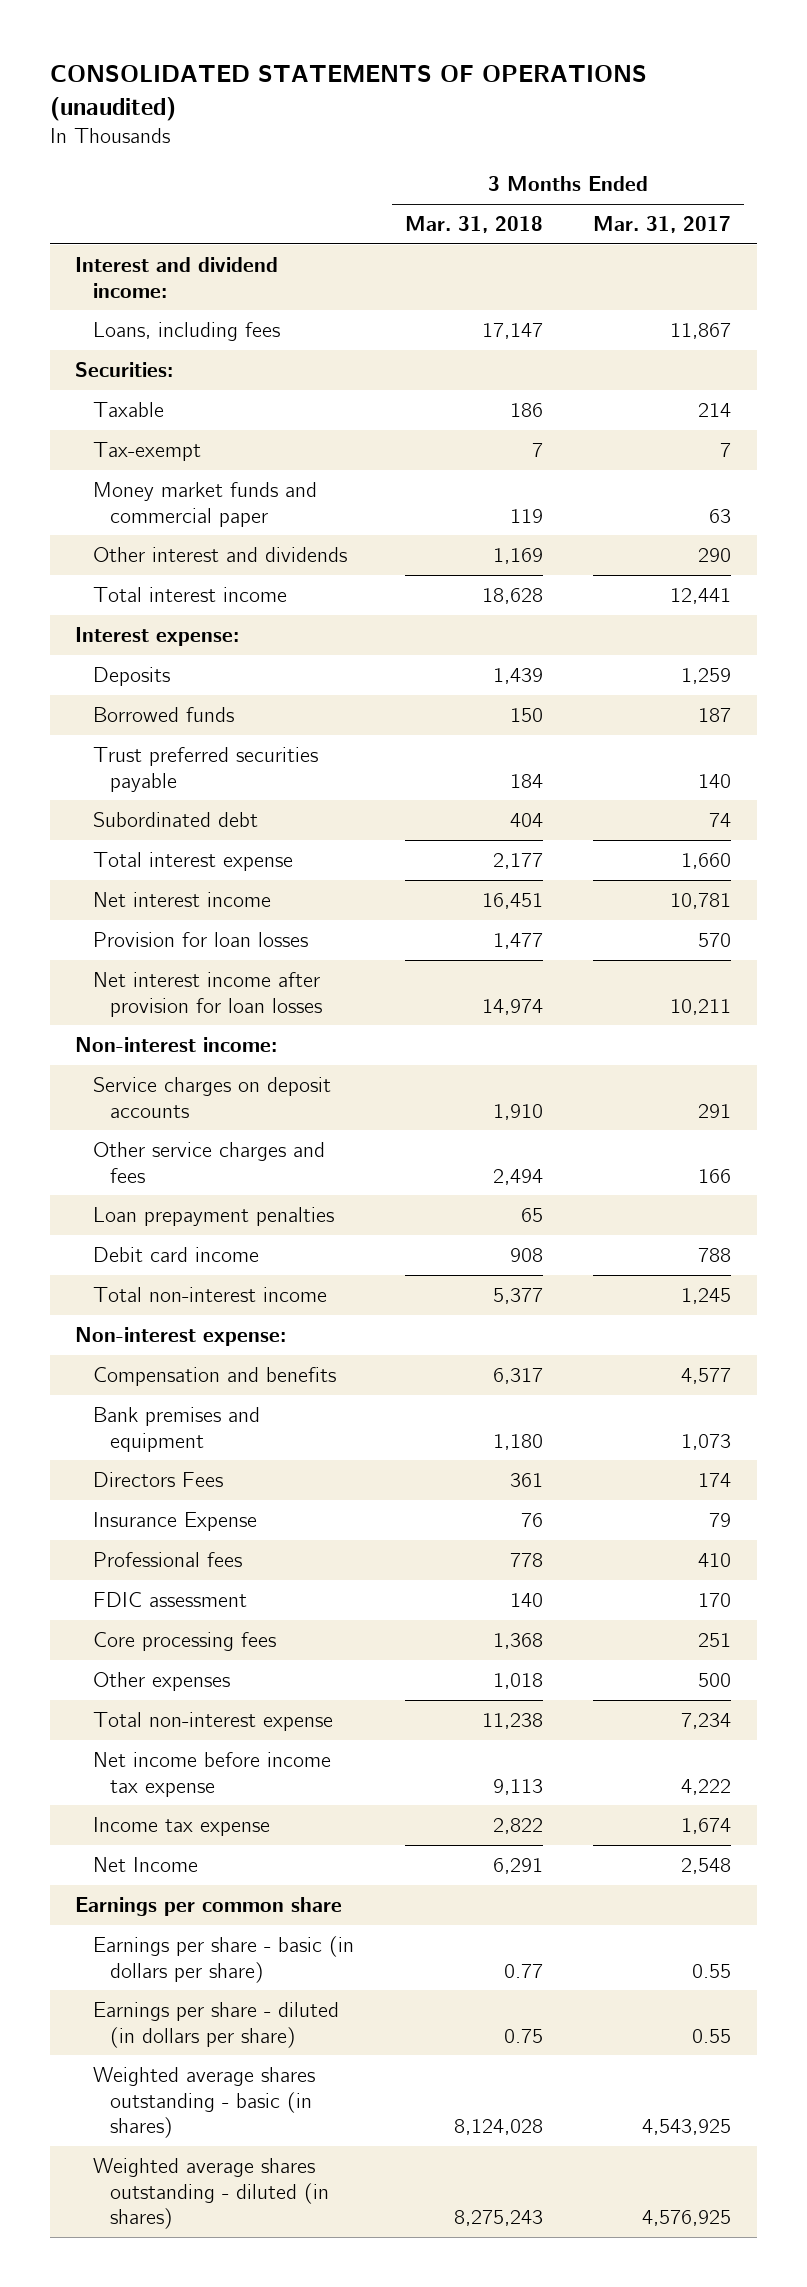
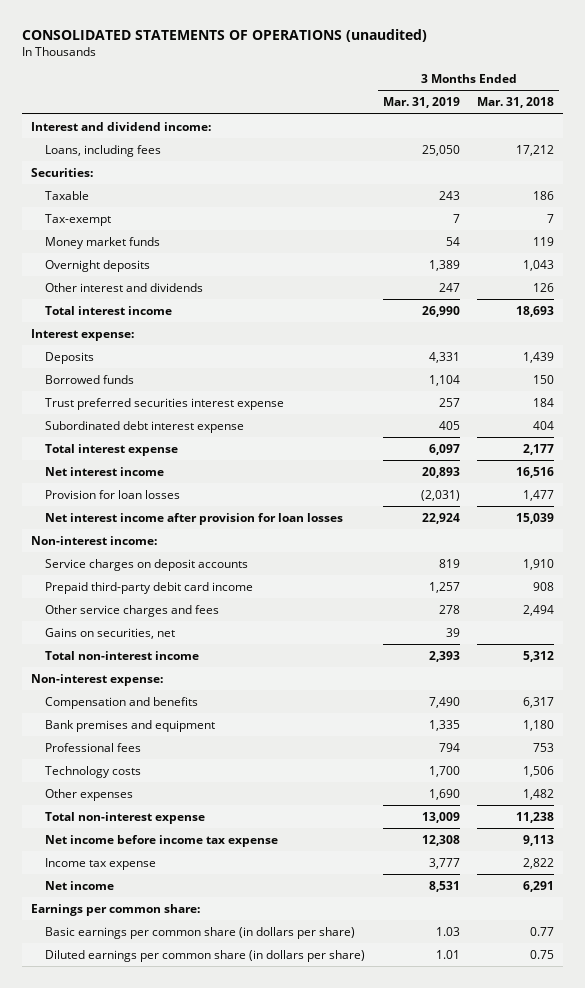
- | 3 Months Ended Mar. 31, 2018 | 3 Months Ended Mar. 31, 2017
+ | 3 Months Ended Mar. 31, 2019 | 3 Months Ended Mar. 31, 2018
- Loans, including fees | 17,147 | 11,867
+ Loans, including fees | 25,050 | 17,212
- Money market funds and commercial paper | 119 | 63
- Other interest and dividends | 1,169 | 290
- Total interest income | 18,628 | 12,441
+ Money market funds | 54 | 119
+ Overnight deposits | 1,389 | 1,043
+ Other interest and dividends | 247 | 126
+ Total interest income | 26,990 | 18,693
- Trust preferred securities payable | 184 | 140
- Subordinated debt | 404 | 74
+ Trust preferred securities interest expense | 257 | 184
+ Subordinated debt interest expense | 405 | 404
- Net interest income | 16,451 | 10,781
+ Net interest income | 20,893 | 16,516
- Net interest income after provision for loan losses | 14,974 | 10,211
+ Net interest income after provision for loan losses | 22,924 | 15,039
+ Prepaid third-party debit card income | 1,257 | 908
- Loan prepayment penalties | 65 |
- Debit card income | 908 | 788
- Total non-interest income | 5,377 | 1,245
+ Gains on securities, net | 39 |
+ Total non-interest income | 2,393 | 5,312
- Directors Fees | 361 | 174
- Insurance Expense | 76 | 79
- Professional fees | 778 | 410
- FDIC assessment | 140 | 170
- Core processing fees | 1,368 | 251
- Other expenses | 1,018 | 500
+ Professional fees | 794 | 753
+ Technology costs | 1,700 | 1,506
+ Other expenses | 1,690 | 1,482
- Net Income | 6,291 | 2,548
- Earnings per common share
- Earnings per share - basic (in dollars per share) | 0.77 | 0.55
- Earnings per share - diluted (in dollars per share) | 0.75 | 0.55
- Weighted average shares outstanding - basic (in shares) | 8,124,028 | 4,543,925
- Weighted average shares outstanding - diluted (in shares) | 8,275,243 | 4,576,925
+ Net income | 8,531 | 6,291
+ Earnings per common share:
+ Basic earnings per common share (in dollars per share) | 1.03 | 0.77
+ Diluted earnings per common share (in dollars per share) | 1.01 | 0.75

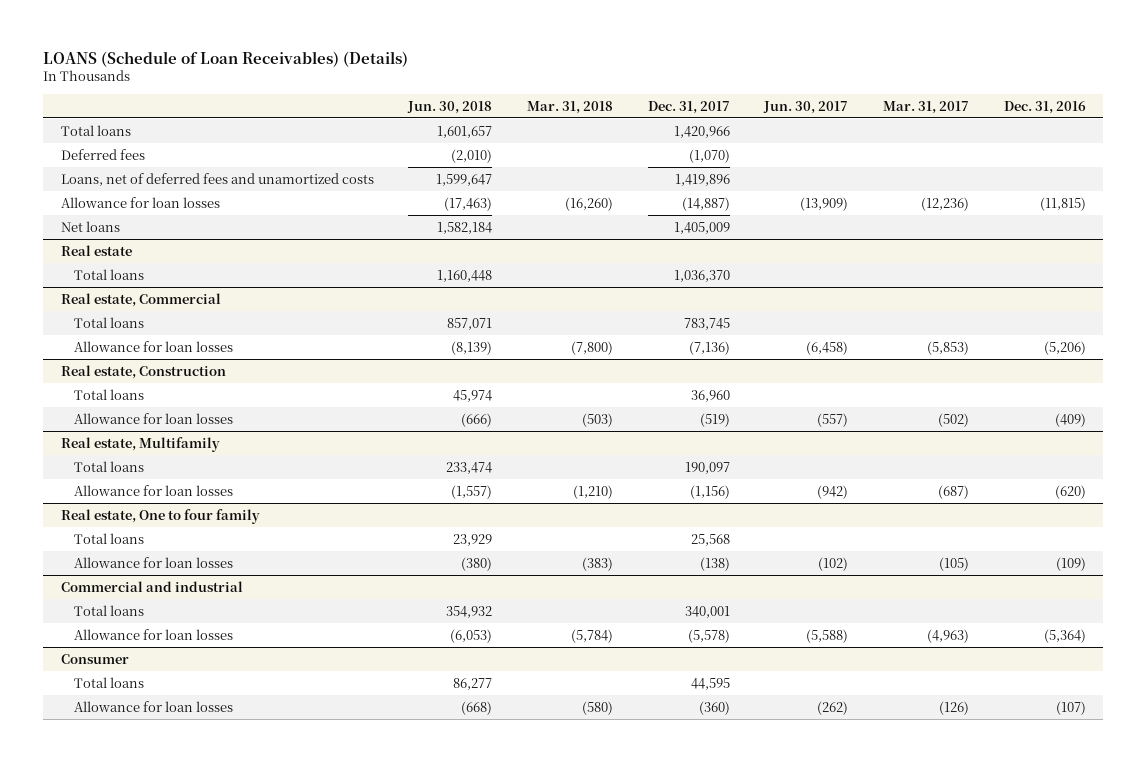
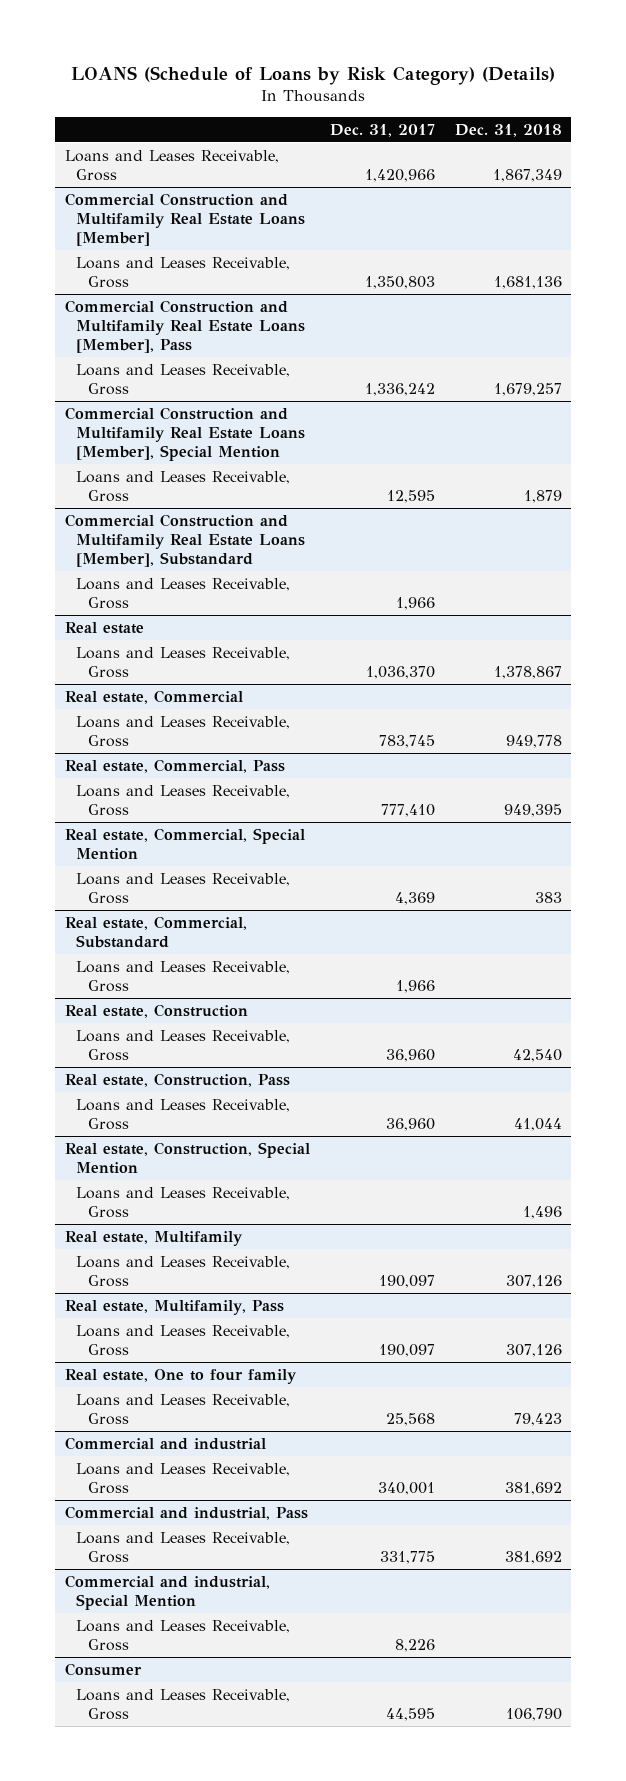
- LOANS (Schedule of Loan Receivables) (Details)
+ LOANS (Schedule of Loans by Risk Category) (Details)
- | Jun. 30, 2018 | Mar. 31, 2018 | Dec. 31, 2017 | Jun. 30, 2017 | Mar. 31, 2017 | Dec. 31, 2016
+ | Dec. 31, 2017 | Dec. 31, 2018
- Total loans | 1,601,657 | | 1,420,966 | | |
- Deferred fees | (2,010) | | (1,070) | | |
- Loans, net of deferred fees and unamortized costs | 1,599,647 | | 1,419,896 | | |
- Allowance for loan losses | (17,463) | (16,260) | (14,887) | (13,909) | (12,236) | (11,815)
- Net loans | 1,582,184 | | 1,405,009 | | |
+ Loans and Leases Receivable, Gross | 1,420,966 | 1,867,349
+ Commercial Construction and Multifamily Real Estate Loans [Member]
+ Loans and Leases Receivable, Gross | 1,350,803 | 1,681,136
+ Commercial Construction and Multifamily Real Estate Loans [Member], Pass
+ Loans and Leases Receivable, Gross | 1,336,242 | 1,679,257
+ Commercial Construction and Multifamily Real Estate Loans [Member], Special Mention
+ Loans and Leases Receivable, Gross | 12,595 | 1,879
+ Commercial Construction and Multifamily Real Estate Loans [Member], Substandard
+ Loans and Leases Receivable, Gross | 1,966 |
@ Real estate
- Total loans | 1,160,448 | | 1,036,370 | | |
+ Loans and Leases Receivable, Gross | 1,036,370 | 1,378,867
@ Real estate, Commercial
- Total loans | 857,071 | | 783,745 | | |
- Allowance for loan losses | (8,139) | (7,800) | (7,136) | (6,458) | (5,853) | (5,206)
+ Loans and Leases Receivable, Gross | 783,745 | 949,778
+ Real estate, Commercial, Pass
+ Loans and Leases Receivable, Gross | 777,410 | 949,395
+ Real estate, Commercial, Special Mention
+ Loans and Leases Receivable, Gross | 4,369 | 383
+ Real estate, Commercial, Substandard
+ Loans and Leases Receivable, Gross | 1,966 |
@ Real estate, Construction
- Total loans | 45,974 | | 36,960 | | |
- Allowance for loan losses | (666) | (503) | (519) | (557) | (502) | (409)
+ Loans and Leases Receivable, Gross | 36,960 | 42,540
+ Real estate, Construction, Pass
+ Loans and Leases Receivable, Gross | 36,960 | 41,044
+ Real estate, Construction, Special Mention
+ Loans and Leases Receivable, Gross | | 1,496
@ Real estate, Multifamily
- Total loans | 233,474 | | 190,097 | | |
- Allowance for loan losses | (1,557) | (1,210) | (1,156) | (942) | (687) | (620)
+ Loans and Leases Receivable, Gross | 190,097 | 307,126
+ Real estate, Multifamily, Pass
+ Loans and Leases Receivable, Gross | 190,097 | 307,126
@ Real estate, One to four family
- Total loans | 23,929 | | 25,568 | | |
- Allowance for loan losses | (380) | (383) | (138) | (102) | (105) | (109)
+ Loans and Leases Receivable, Gross | 25,568 | 79,423
@ Commercial and industrial
- Total loans | 354,932 | | 340,001 | | |
- Allowance for loan losses | (6,053) | (5,784) | (5,578) | (5,588) | (4,963) | (5,364)
+ Loans and Leases Receivable, Gross | 340,001 | 381,692
+ Commercial and industrial, Pass
+ Loans and Leases Receivable, Gross | 331,775 | 381,692
+ Commercial and industrial, Special Mention
+ Loans and Leases Receivable, Gross | 8,226 |
@ Consumer
- Total loans | 86,277 | | 44,595 | | |
- Allowance for loan losses | (668) | (580) | (360) | (262) | (126) | (107)
+ Loans and Leases Receivable, Gross | 44,595 | 106,790

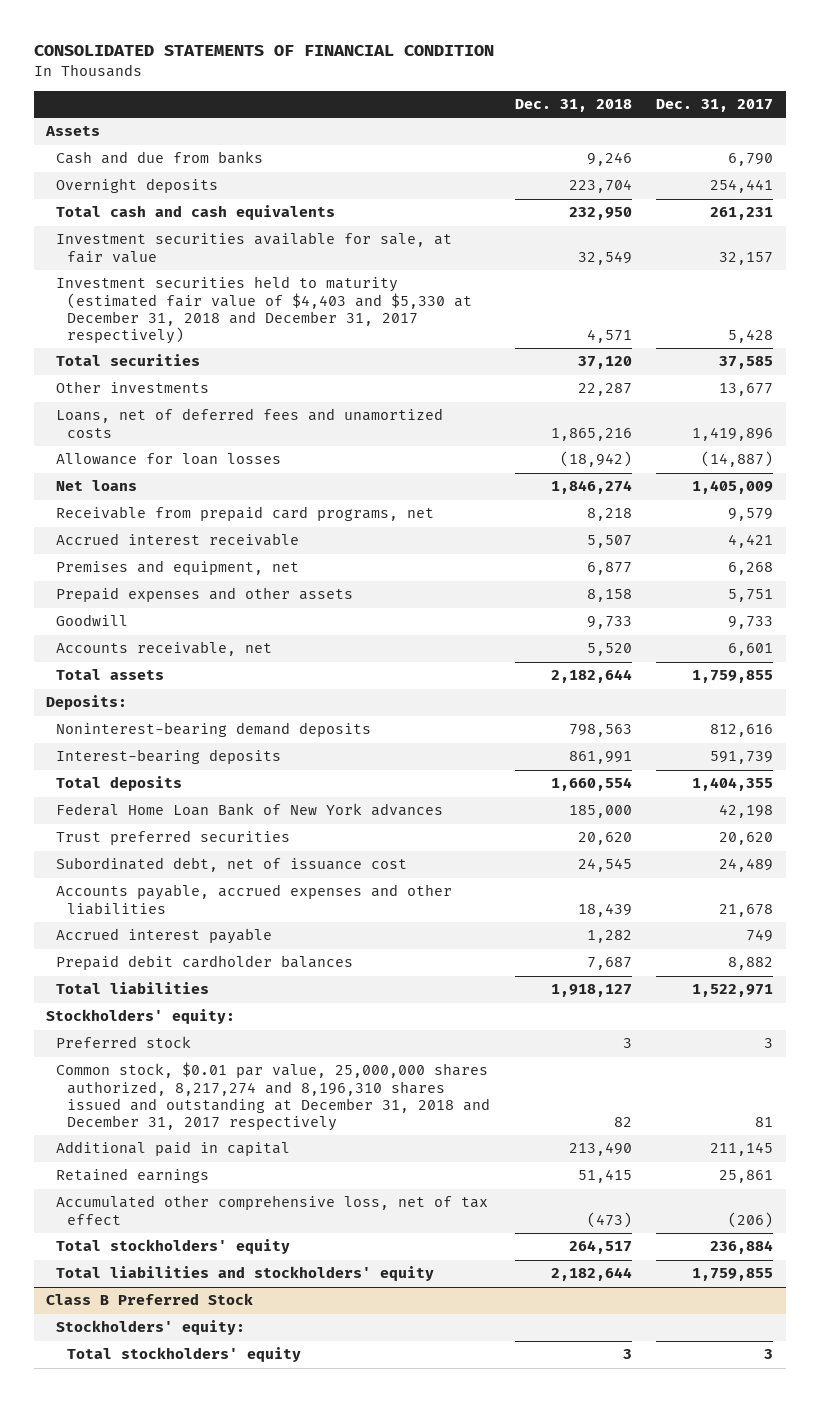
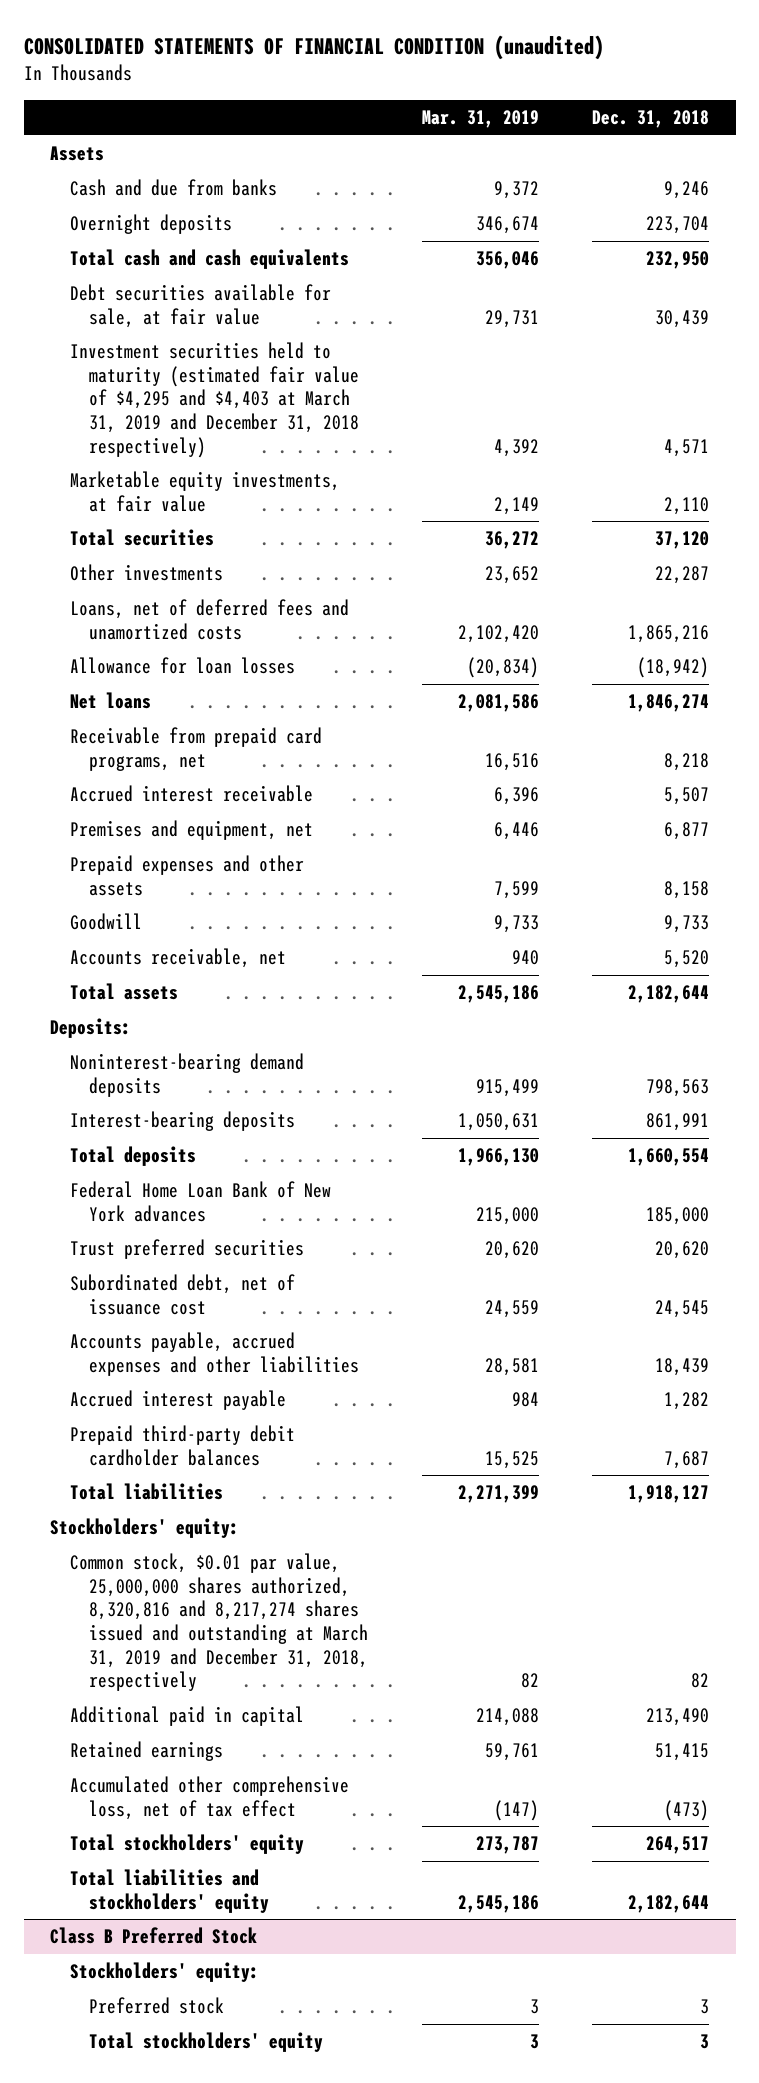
- CONSOLIDATED STATEMENTS OF FINANCIAL CONDITION
+ CONSOLIDATED STATEMENTS OF FINANCIAL CONDITION (unaudited)
- | Dec. 31, 2018 | Dec. 31, 2017
+ | Mar. 31, 2019 | Dec. 31, 2018
- Investment securities available for sale, at fair value | 32,549 | 32,157
- Investment securities held to maturity (estimated fair value of $4,403 and $5,330 at December 31, 2018 and December 31, 2017 respectively) | 4,571 | 5,428
+ Debt securities available for sale, at fair value | 29,731 | 30,439
+ Investment securities held to maturity (estimated fair value of $4,295 and $4,403 at March 31, 2019 and December 31, 2018 respectively) | 4,392 | 4,571
+ Marketable equity investments, at fair value | 2,149 | 2,110
- Prepaid debit cardholder balances | 7,687 | 8,882
+ Prepaid third-party debit cardholder balances | 15,525 | 7,687
- Preferred stock | 3 | 3
- Common stock, $0.01 par value, 25,000,000 shares authorized, 8,217,274 and 8,196,310 shares issued and outstanding at December 31, 2018 and December 31, 2017 respectively | 82 | 81
+ Common stock, $0.01 par value, 25,000,000 shares authorized, 8,320,816 and 8,217,274 shares issued and outstanding at March 31, 2019 and December 31, 2018, respectively | 82 | 82
@ Class B Preferred Stock
+ Preferred stock | 3 | 3

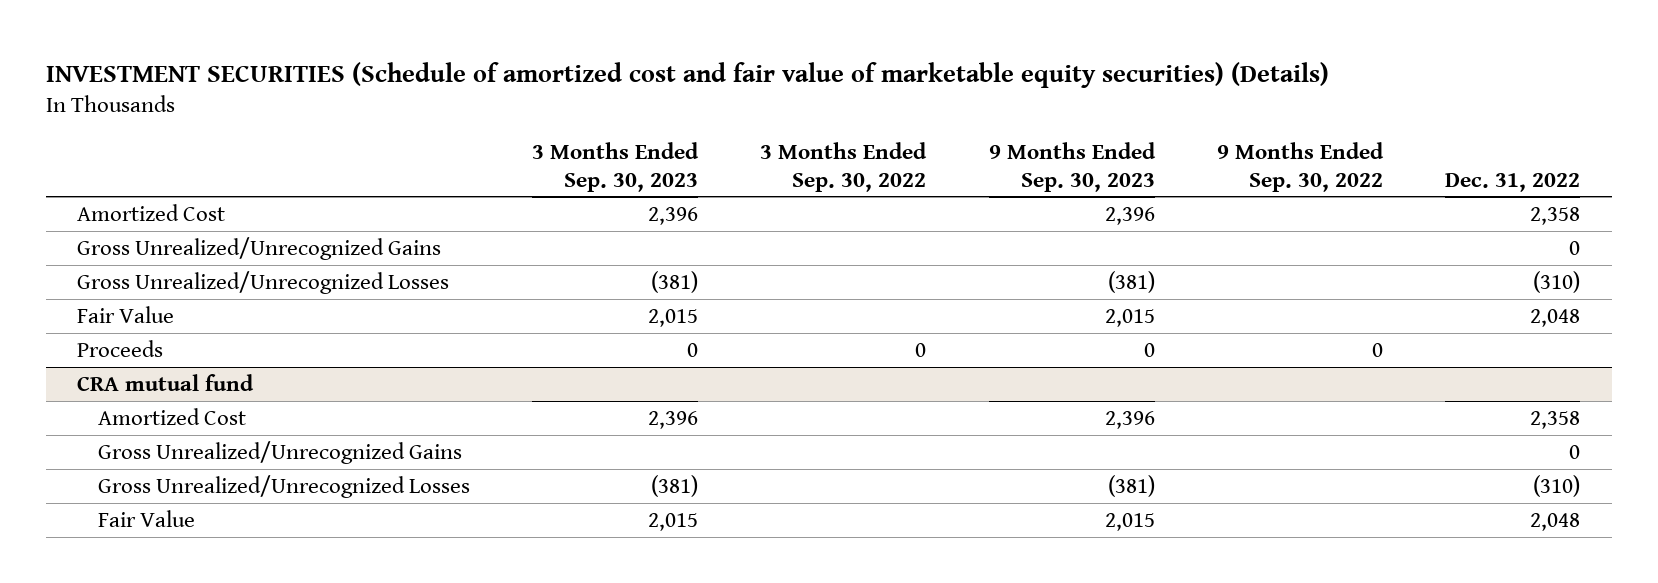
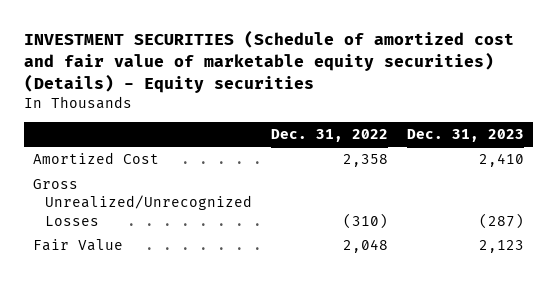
- INVESTMENT SECURITIES (Schedule of amortized cost and fair value of marketable equity securities) (Details)
+ INVESTMENT SECURITIES (Schedule of amortized cost and fair value of marketable equity securities) (Details) - Equity securities
- | 3 Months Ended Sep. 30, 2023 | 3 Months Ended Sep. 30, 2022 | 9 Months Ended Sep. 30, 2023 | 9 Months Ended Sep. 30, 2022 | Dec. 31, 2022
+ | Dec. 31, 2022 | Dec. 31, 2023
- Gross Unrealized/Unrecognized Gains | | | | | 0
- Proceeds | 0 | 0 | 0 | 0 |
- CRA mutual fund
- Amortized Cost | 2,396 | | 2,396 | | 2,358
- Gross Unrealized/Unrecognized Gains | | | | | 0
- Gross Unrealized/Unrecognized Losses | (381) | | (381) | | (310)
- Fair Value | 2,015 | | 2,015 | | 2,048

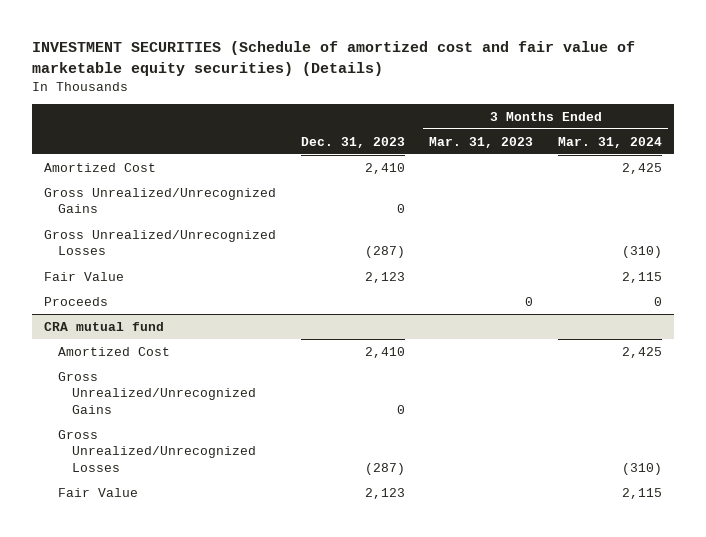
- INVESTMENT SECURITIES (Schedule of amortized cost and fair value of marketable equity securities) (Details) - Equity securities
+ INVESTMENT SECURITIES (Schedule of amortized cost and fair value of marketable equity securities) (Details)
- | Dec. 31, 2022 | Dec. 31, 2023
+ | Dec. 31, 2023 | 3 Months Ended Mar. 31, 2023 | 3 Months Ended Mar. 31, 2024
+ Gross Unrealized/Unrecognized Gains | 0 | |
+ Proceeds | | 0 | 0
+ CRA mutual fund
+ Amortized Cost | 2,410 | | 2,425
+ Gross Unrealized/Unrecognized Gains | 0 | |
+ Gross Unrealized/Unrecognized Losses | (287) | | (310)
+ Fair Value | 2,123 | | 2,115

